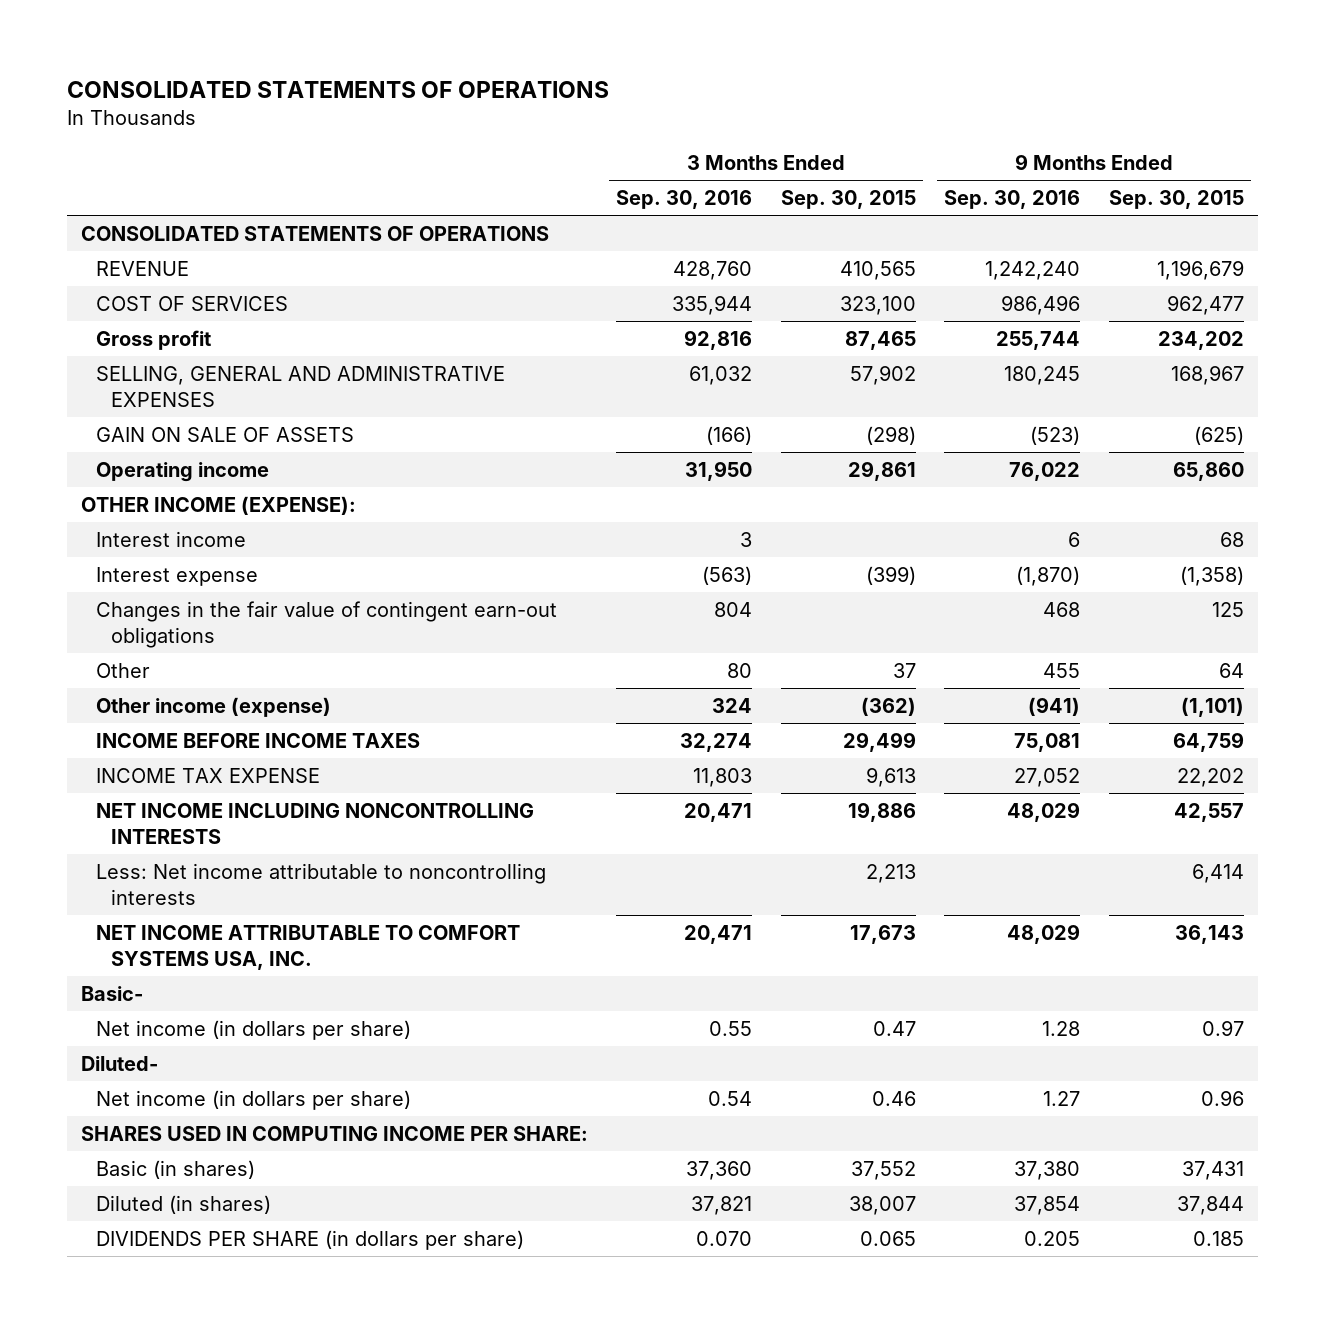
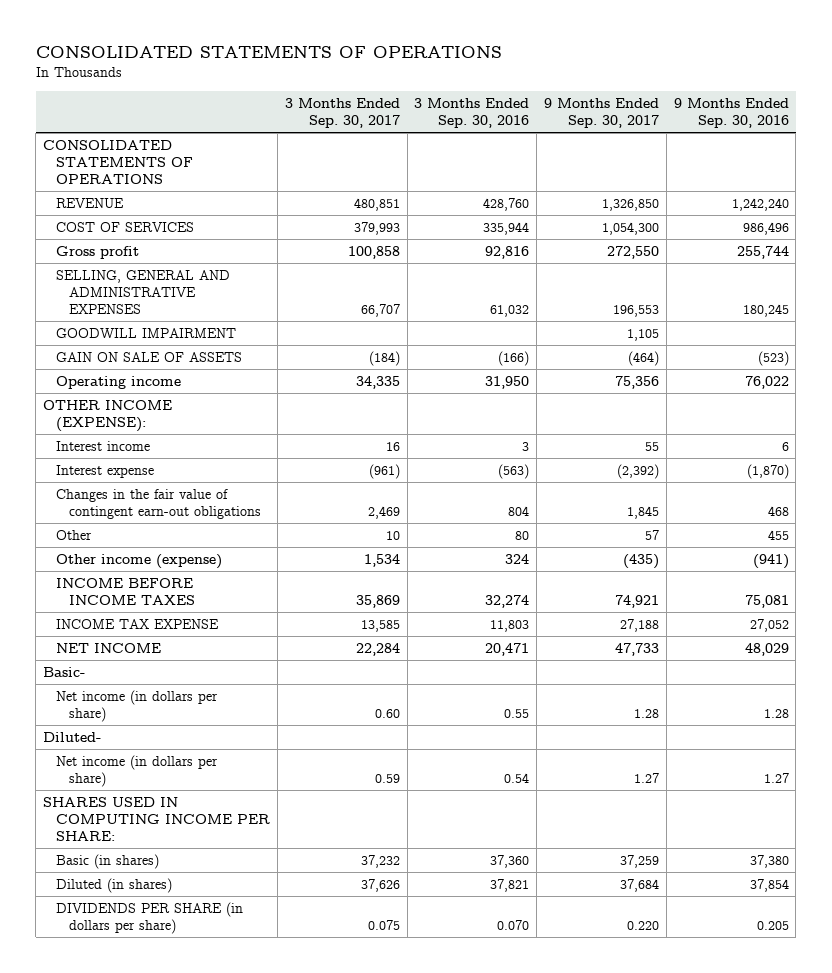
- | 3 Months Ended Sep. 30, 2016 | 3 Months Ended Sep. 30, 2015 | 9 Months Ended Sep. 30, 2016 | 9 Months Ended Sep. 30, 2015
+ | 3 Months Ended Sep. 30, 2017 | 3 Months Ended Sep. 30, 2016 | 9 Months Ended Sep. 30, 2017 | 9 Months Ended Sep. 30, 2016
+ GOODWILL IMPAIRMENT | | | 1,105 |
- NET INCOME INCLUDING NONCONTROLLING INTERESTS | 20,471 | 19,886 | 48,029 | 42,557
- Less: Net income attributable to noncontrolling interests | | 2,213 | | 6,414
- NET INCOME ATTRIBUTABLE TO COMFORT SYSTEMS USA, INC. | 20,471 | 17,673 | 48,029 | 36,143
+ NET INCOME | 22,284 | 20,471 | 47,733 | 48,029

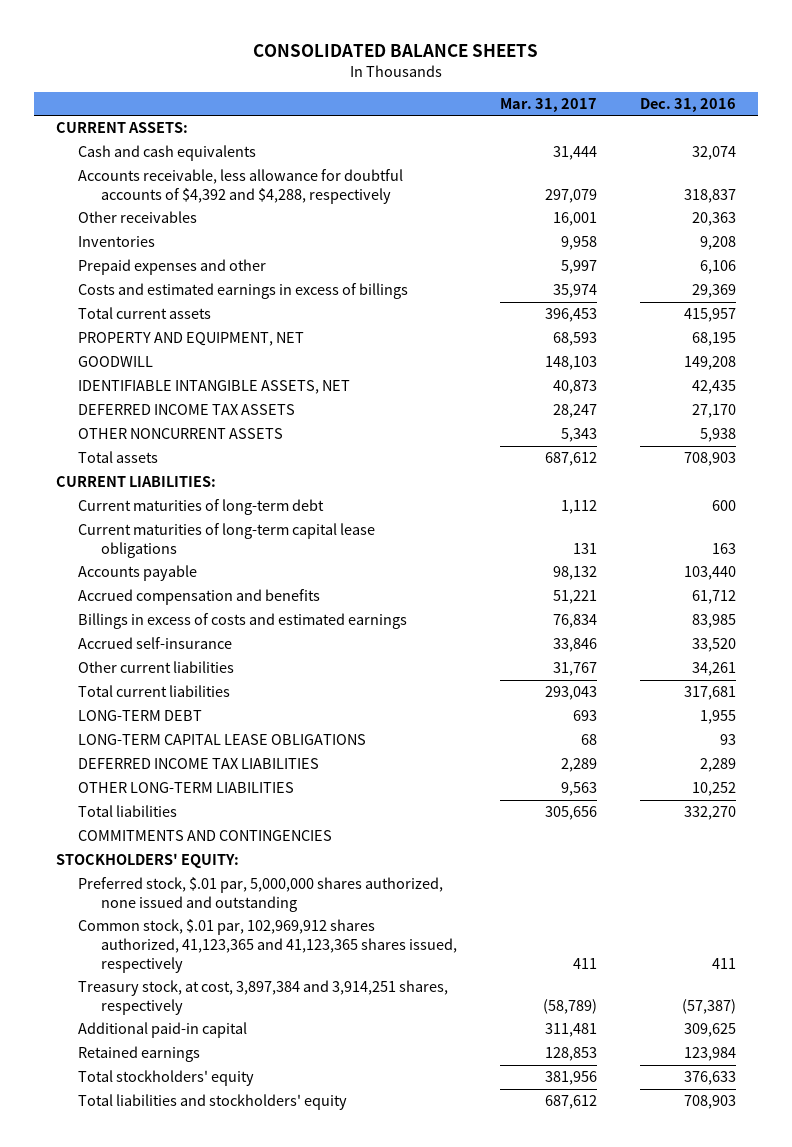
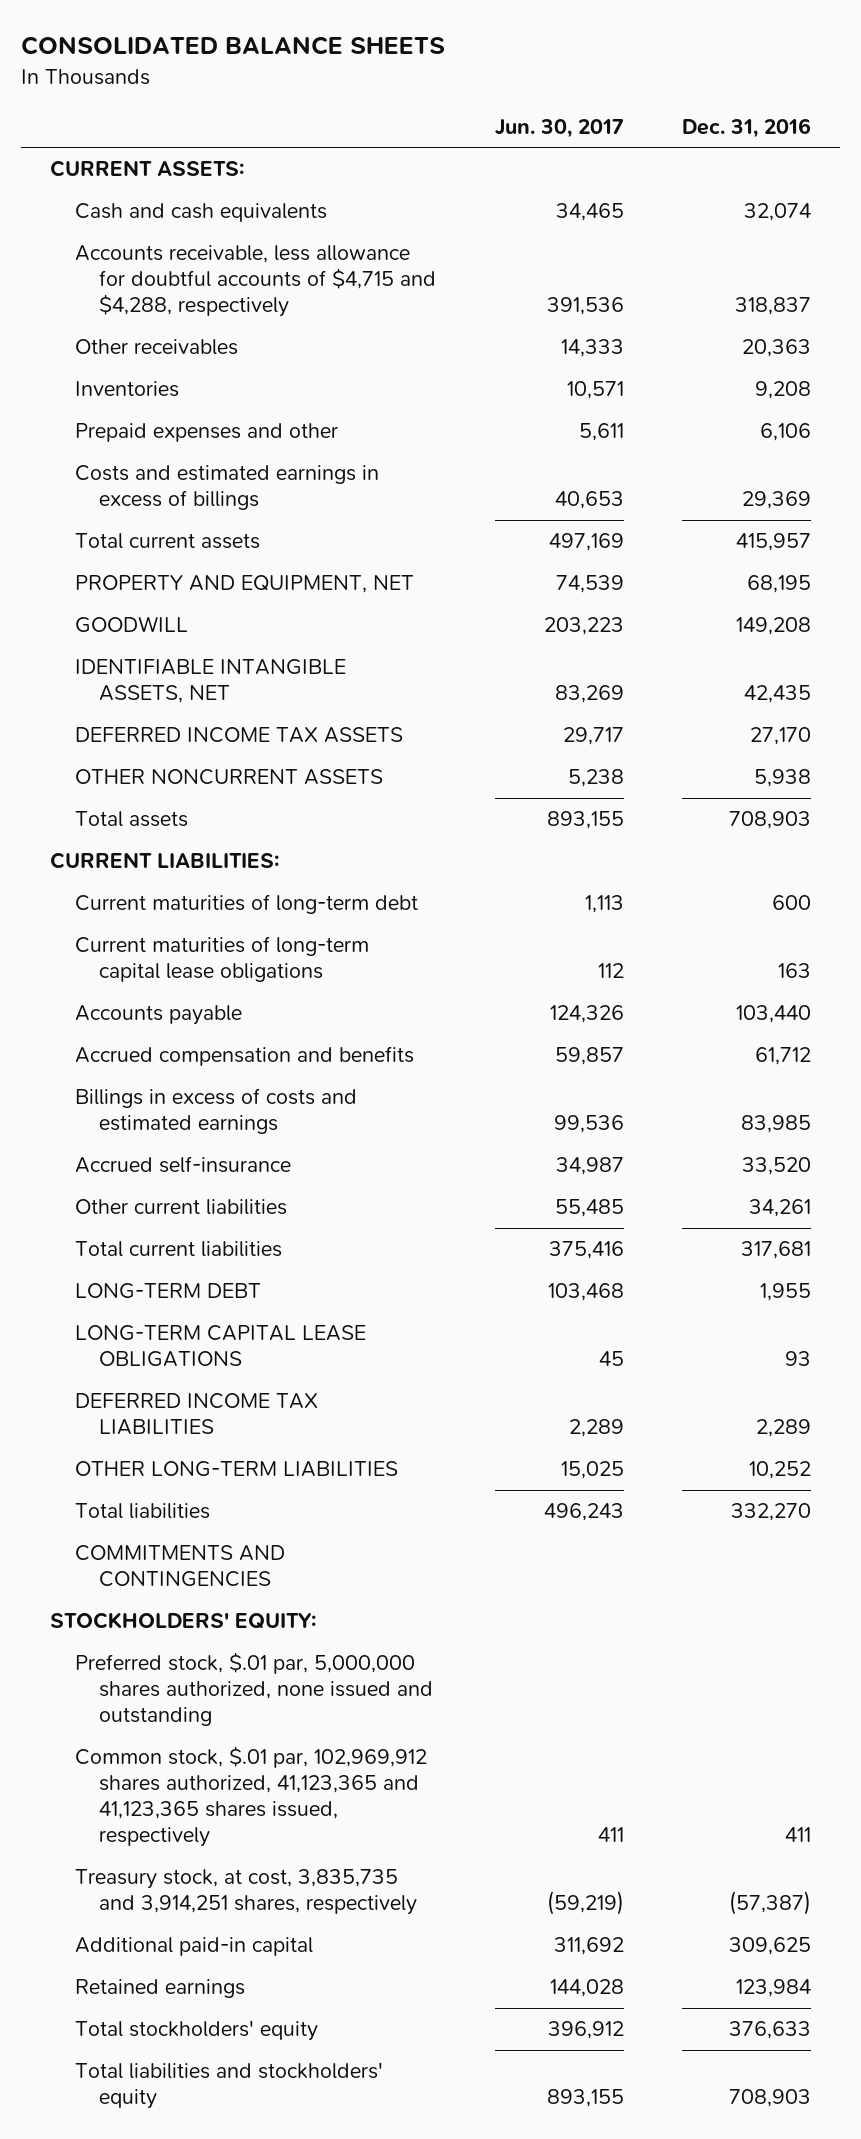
- | Mar. 31, 2017 | Dec. 31, 2016
+ | Jun. 30, 2017 | Dec. 31, 2016
- Accounts receivable, less allowance for doubtful accounts of $4,392 and $4,288, respectively | 297,079 | 318,837
+ Accounts receivable, less allowance for doubtful accounts of $4,715 and $4,288, respectively | 391,536 | 318,837
- Treasury stock, at cost, 3,897,384 and 3,914,251 shares, respectively | (58,789) | (57,387)
+ Treasury stock, at cost, 3,835,735 and 3,914,251 shares, respectively | (59,219) | (57,387)

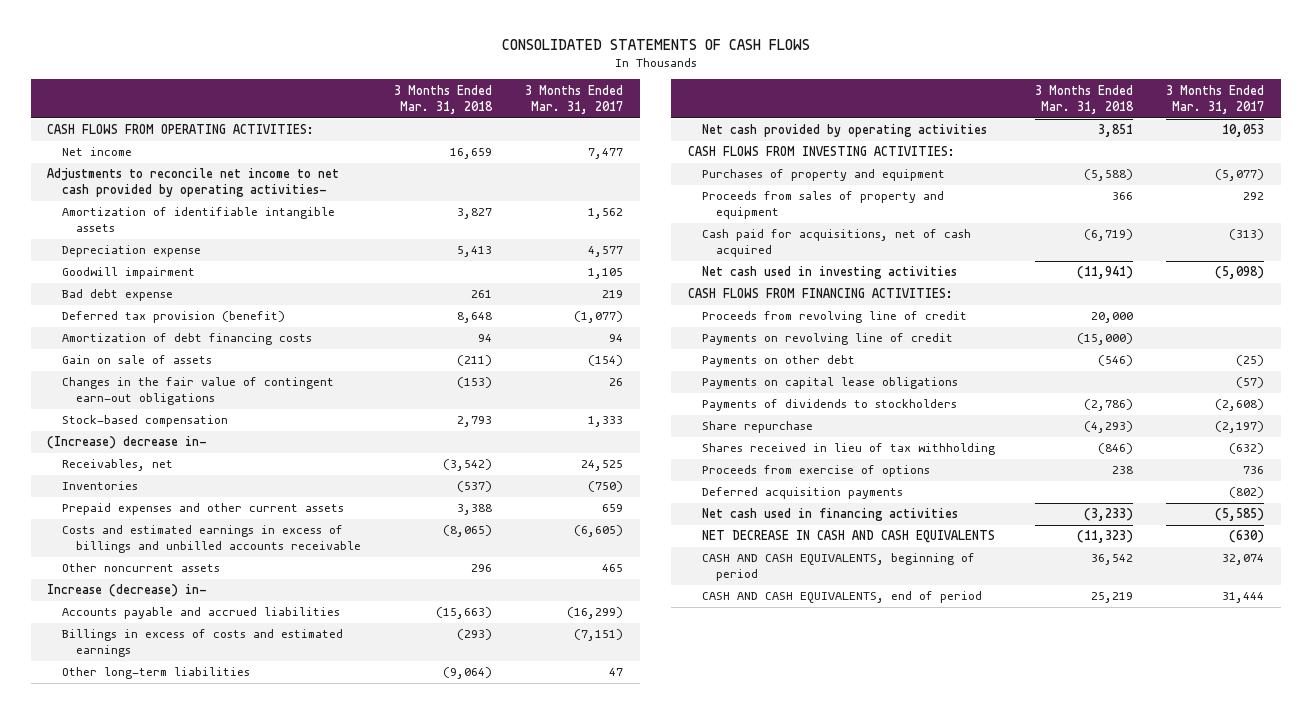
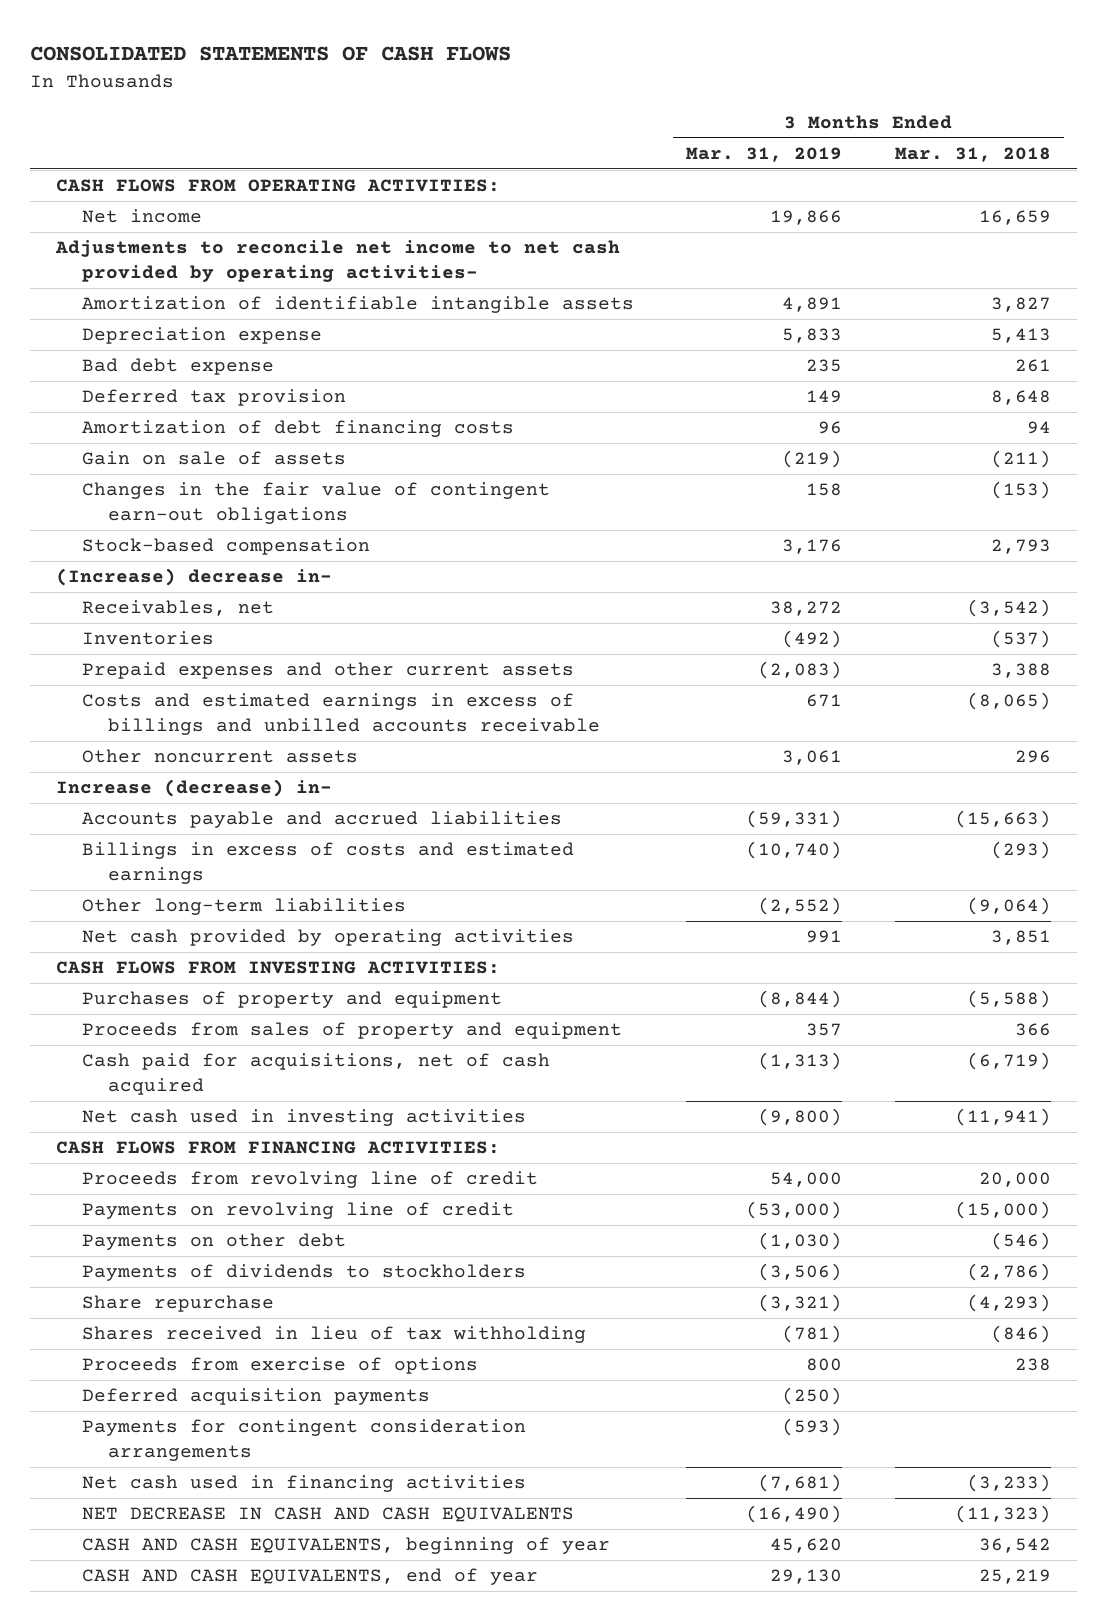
- | 3 Months Ended Mar. 31, 2018 | 3 Months Ended Mar. 31, 2017
+ | 3 Months Ended Mar. 31, 2019 | 3 Months Ended Mar. 31, 2018
- Goodwill impairment | | 1,105
- Deferred tax provision (benefit) | 8,648 | (1,077)
+ Deferred tax provision | 149 | 8,648
- Payments on capital lease obligations | | (57)
+ Payments for contingent consideration arrangements | (593) |
- CASH AND CASH EQUIVALENTS, beginning of period | 36,542 | 32,074
- CASH AND CASH EQUIVALENTS, end of period | 25,219 | 31,444
+ CASH AND CASH EQUIVALENTS, beginning of year | 45,620 | 36,542
+ CASH AND CASH EQUIVALENTS, end of year | 29,130 | 25,219

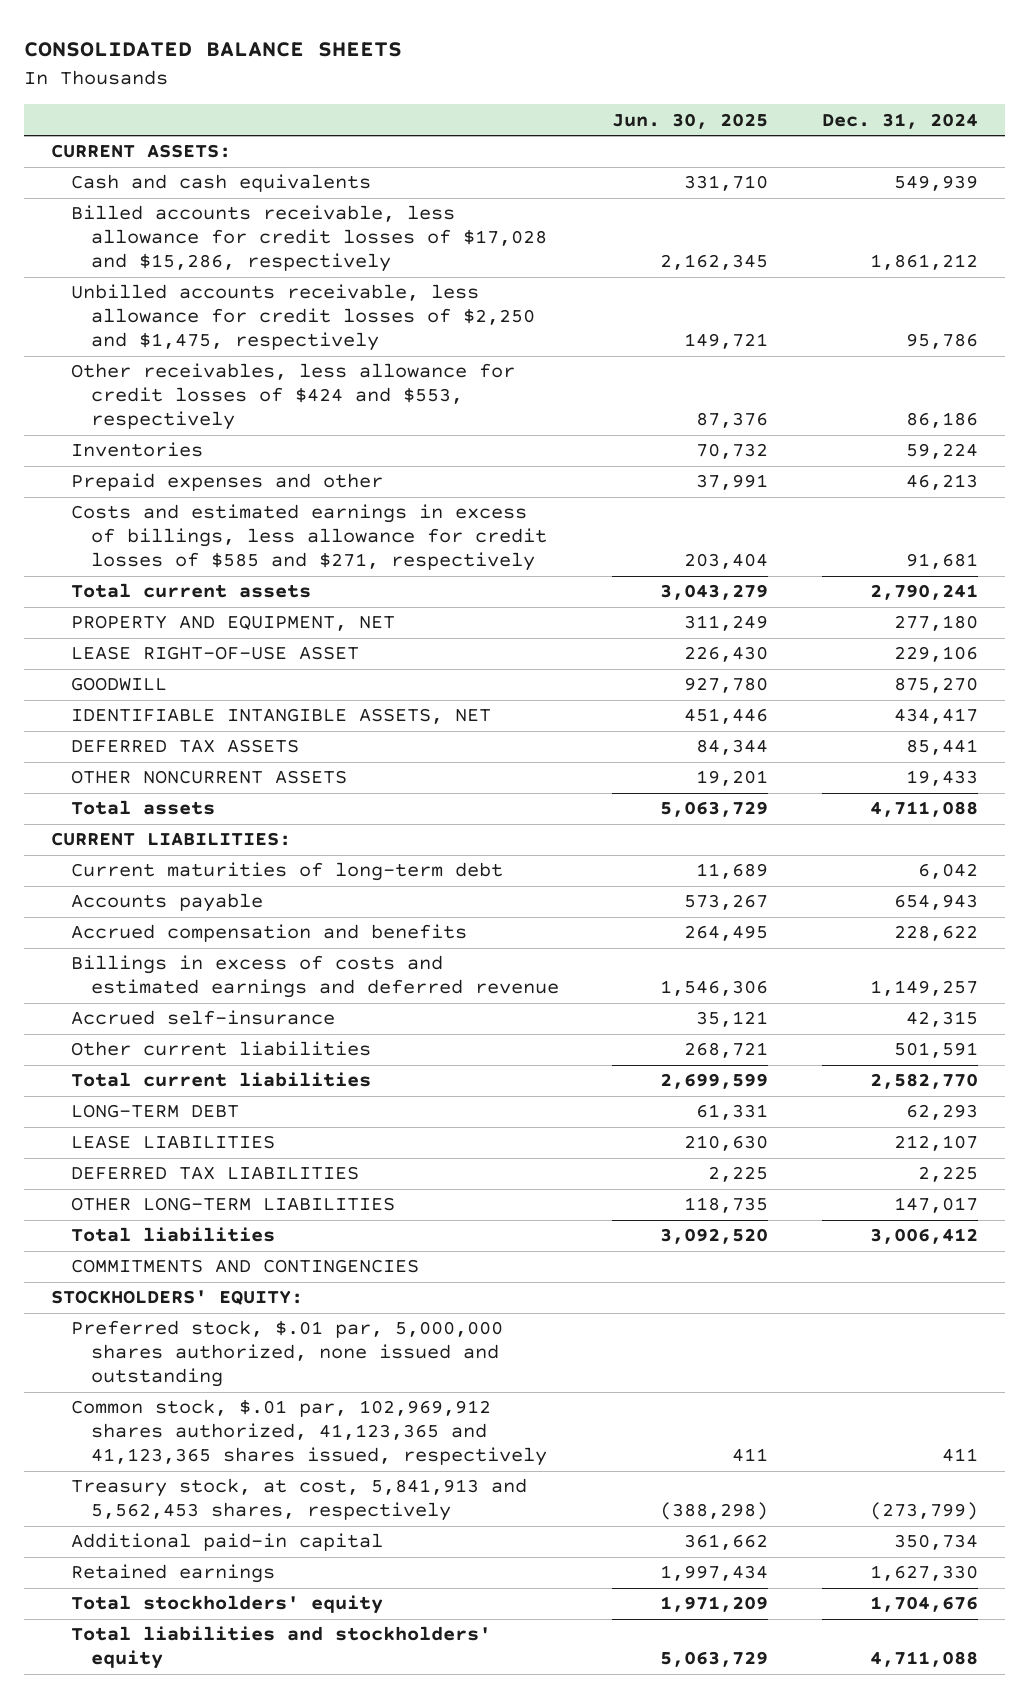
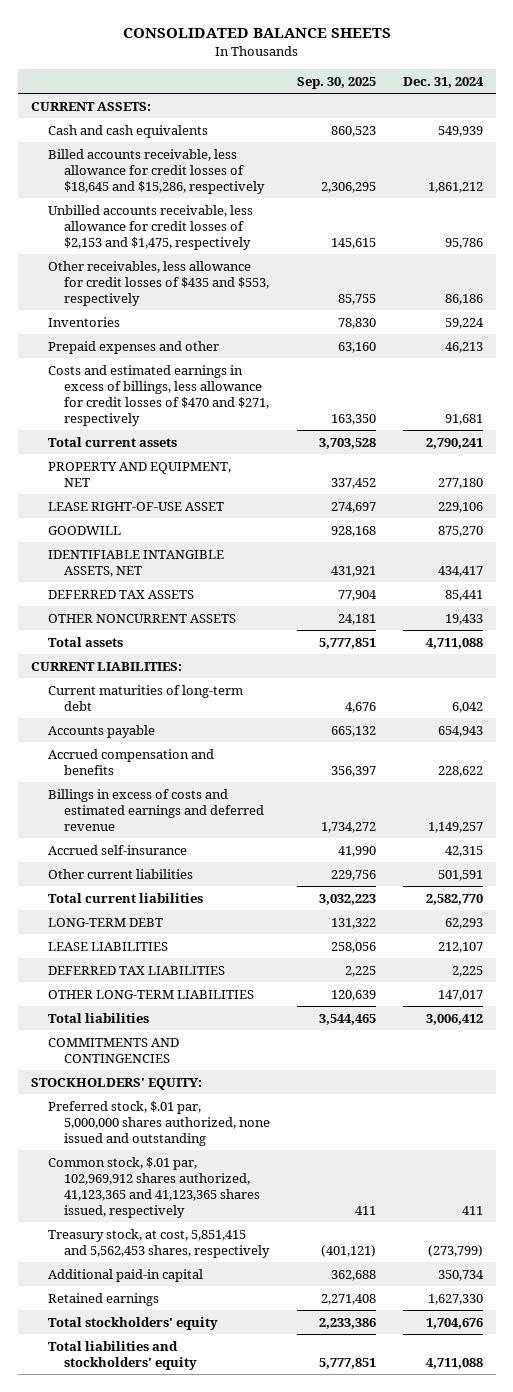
- | Jun. 30, 2025 | Dec. 31, 2024
+ | Sep. 30, 2025 | Dec. 31, 2024
- Billed accounts receivable, less allowance for credit losses of $17,028 and $15,286, respectively | 2,162,345 | 1,861,212
- Unbilled accounts receivable, less allowance for credit losses of $2,250 and $1,475, respectively | 149,721 | 95,786
- Other receivables, less allowance for credit losses of $424 and $553, respectively | 87,376 | 86,186
+ Billed accounts receivable, less allowance for credit losses of $18,645 and $15,286, respectively | 2,306,295 | 1,861,212
+ Unbilled accounts receivable, less allowance for credit losses of $2,153 and $1,475, respectively | 145,615 | 95,786
+ Other receivables, less allowance for credit losses of $435 and $553, respectively | 85,755 | 86,186
- Costs and estimated earnings in excess of billings, less allowance for credit losses of $585 and $271, respectively | 203,404 | 91,681
+ Costs and estimated earnings in excess of billings, less allowance for credit losses of $470 and $271, respectively | 163,350 | 91,681
- Treasury stock, at cost, 5,841,913 and 5,562,453 shares, respectively | (388,298) | (273,799)
+ Treasury stock, at cost, 5,851,415 and 5,562,453 shares, respectively | (401,121) | (273,799)

